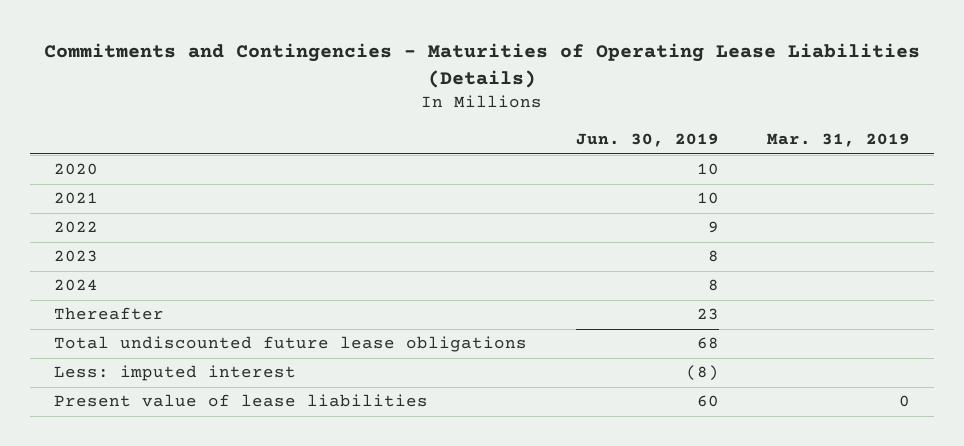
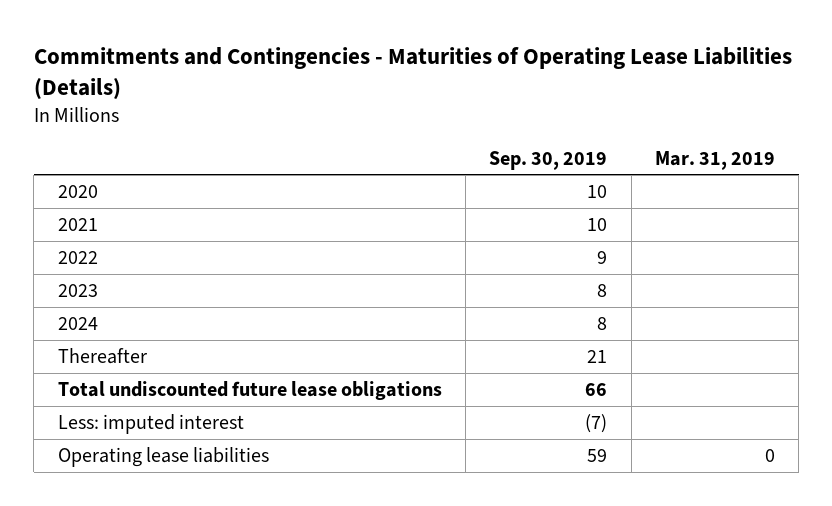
- | Jun. 30, 2019 | Mar. 31, 2019
+ | Sep. 30, 2019 | Mar. 31, 2019
- Present value of lease liabilities | 60 | 0
+ Operating lease liabilities | 59 | 0

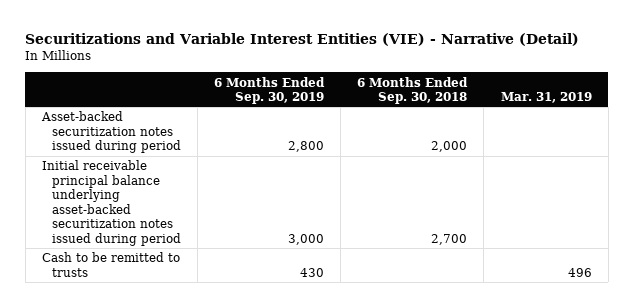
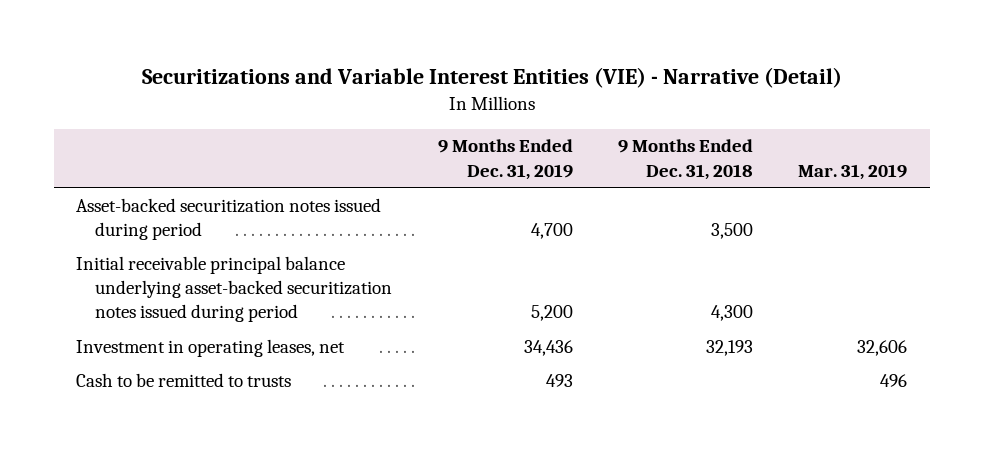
- | 6 Months Ended Sep. 30, 2019 | 6 Months Ended Sep. 30, 2018 | Mar. 31, 2019
+ | 9 Months Ended Dec. 31, 2019 | 9 Months Ended Dec. 31, 2018 | Mar. 31, 2019
+ Investment in operating leases, net | 34,436 | 32,193 | 32,606

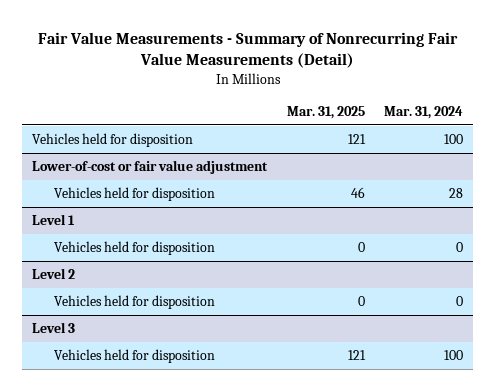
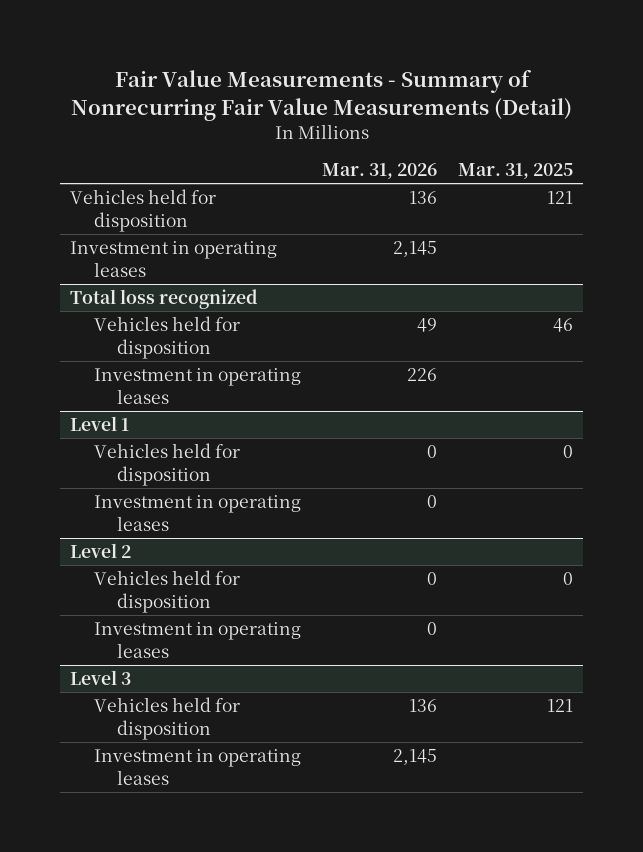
- | Mar. 31, 2025 | Mar. 31, 2024
+ | Mar. 31, 2026 | Mar. 31, 2025
- Lower-of-cost or fair value adjustment
+ Investment in operating leases | 2,145 |
+ Total loss recognized
+ Investment in operating leases | 226 |
@ Level 1
+ Investment in operating leases | 0 |
@ Level 2
+ Investment in operating leases | 0 |
@ Level 3
+ Investment in operating leases | 2,145 |

